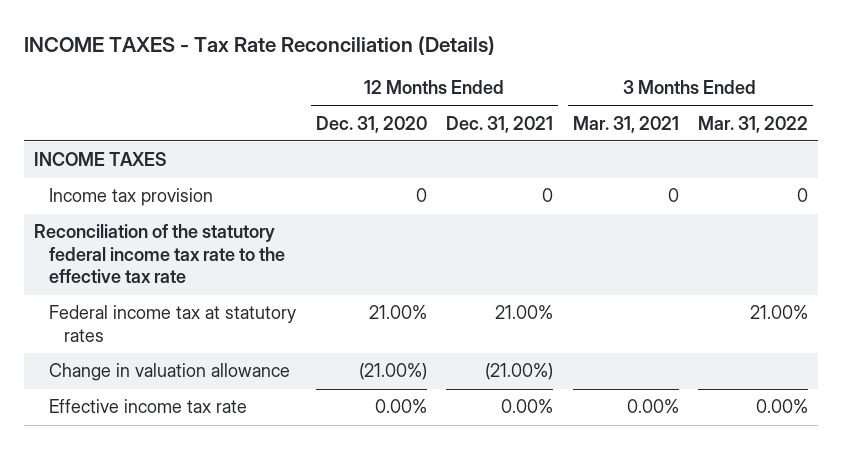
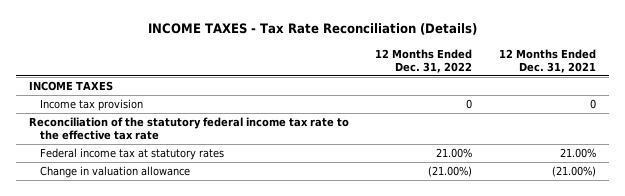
- | 12 Months Ended Dec. 31, 2020 | 12 Months Ended Dec. 31, 2021 | 3 Months Ended Mar. 31, 2021 | 3 Months Ended Mar. 31, 2022
+ | 12 Months Ended Dec. 31, 2022 | 12 Months Ended Dec. 31, 2021
- Effective income tax rate | 0.00% | 0.00% | 0.00% | 0.00%

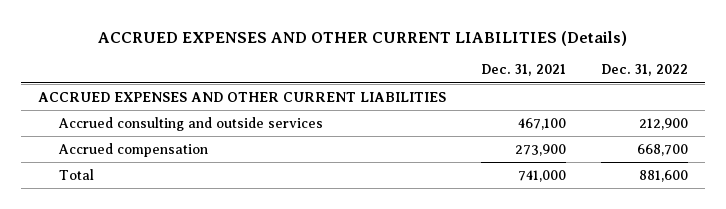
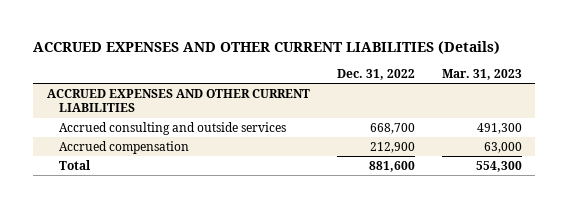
- | Dec. 31, 2021 | Dec. 31, 2022
+ | Dec. 31, 2022 | Mar. 31, 2023
- Accrued consulting and outside services | 467,100 | 212,900
- Accrued compensation | 273,900 | 668,700
+ Accrued consulting and outside services | 668,700 | 491,300
+ Accrued compensation | 212,900 | 63,000

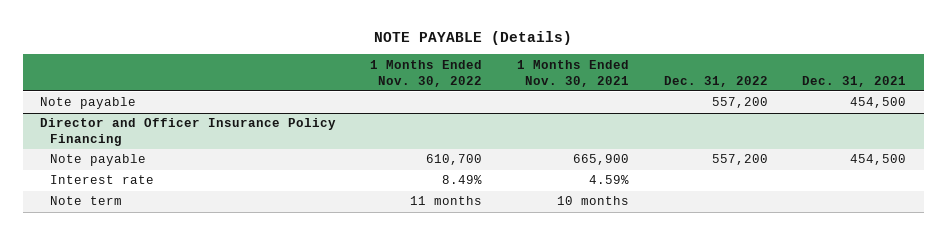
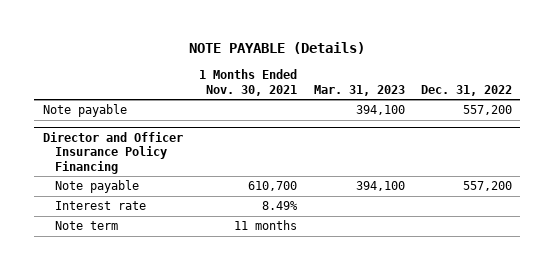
- | 1 Months Ended Nov. 30, 2022 | 1 Months Ended Nov. 30, 2021 | Dec. 31, 2022 | Dec. 31, 2021
+ | 1 Months Ended Nov. 30, 2021 | Mar. 31, 2023 | Dec. 31, 2022
@ Director and Officer Insurance Policy Financing
- Note payable | 610,700 | 665,900 | 557,200 | 454,500
- Interest rate | 8.49% | 4.59% | |
- Note term | 11 months | 10 months | |
+ Note payable | 610,700 | 394,100 | 557,200
+ Interest rate | 8.49% | |
+ Note term | 11 months | |

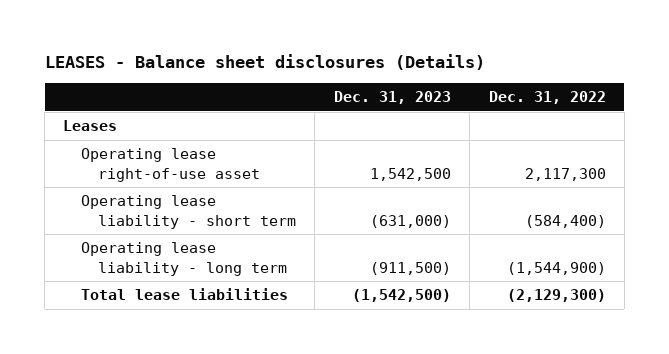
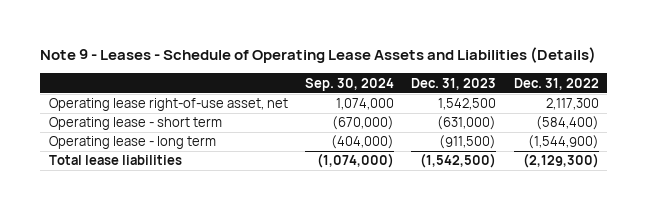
- LEASES - Balance sheet disclosures (Details)
+ Note 9 - Leases - Schedule of Operating Lease Assets and Liabilities (Details)
- | Dec. 31, 2023 | Dec. 31, 2022
+ | Sep. 30, 2024 | Dec. 31, 2023 | Dec. 31, 2022
- Leases
- Operating lease right-of-use asset | 1,542,500 | 2,117,300
- Operating lease liability - short term | (631,000) | (584,400)
- Operating lease liability - long term | (911,500) | (1,544,900)
+ Operating lease right-of-use asset, net | 1,074,000 | 1,542,500 | 2,117,300
+ Operating lease - short term | (670,000) | (631,000) | (584,400)
+ Operating lease - long term | (404,000) | (911,500) | (1,544,900)

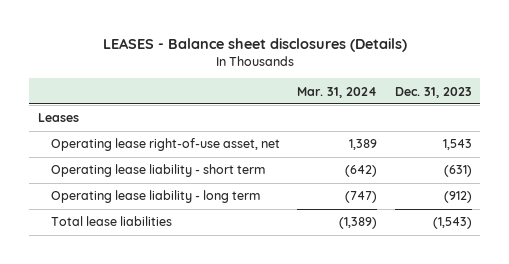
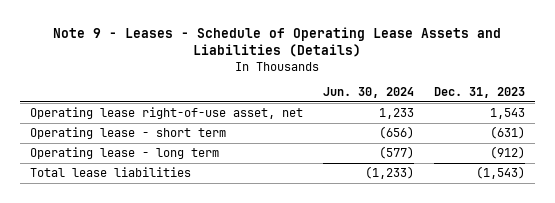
- LEASES - Balance sheet disclosures (Details)
+ Note 9 - Leases - Schedule of Operating Lease Assets and Liabilities (Details)
- | Mar. 31, 2024 | Dec. 31, 2023
+ | Jun. 30, 2024 | Dec. 31, 2023
- Leases
- Operating lease liability - short term | (642) | (631)
- Operating lease liability - long term | (747) | (912)
+ Operating lease - short term | (656) | (631)
+ Operating lease - long term | (577) | (912)

